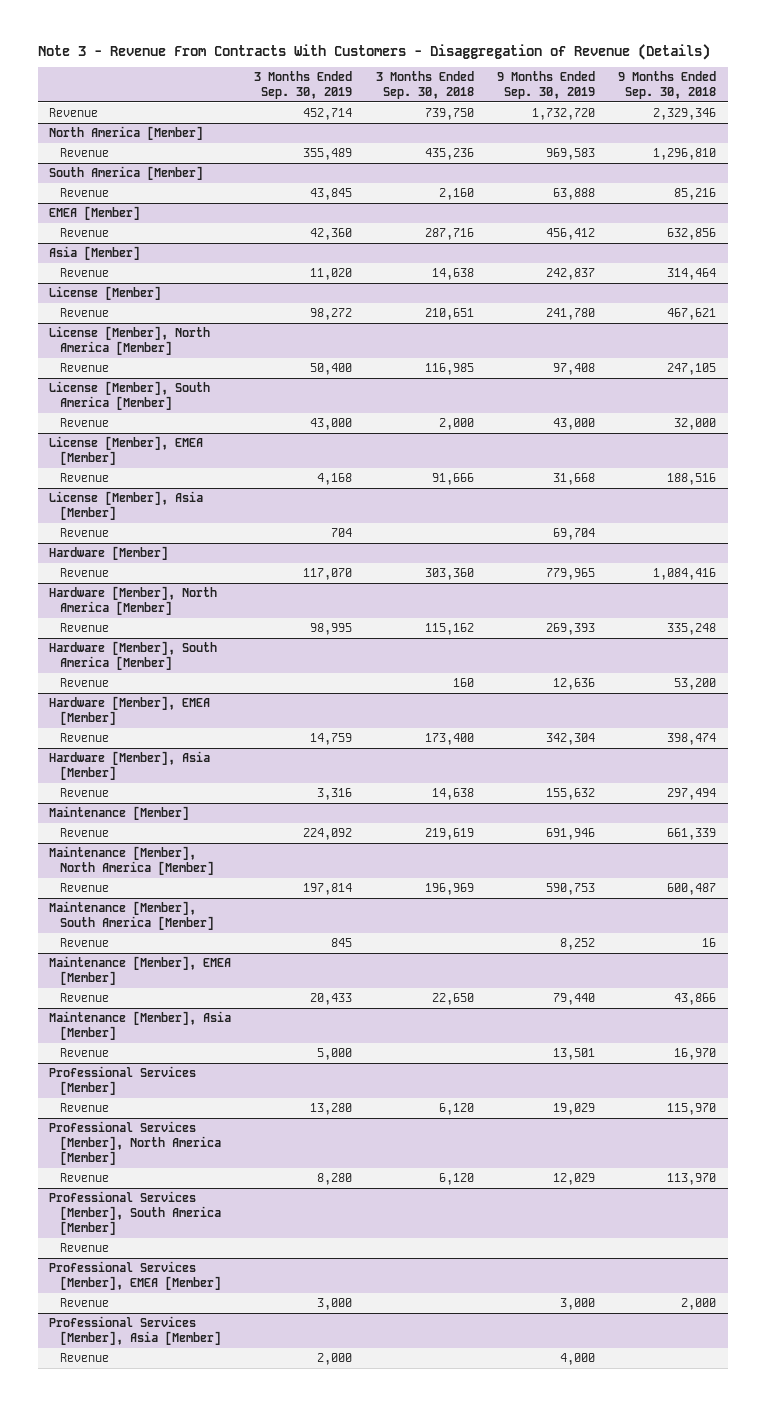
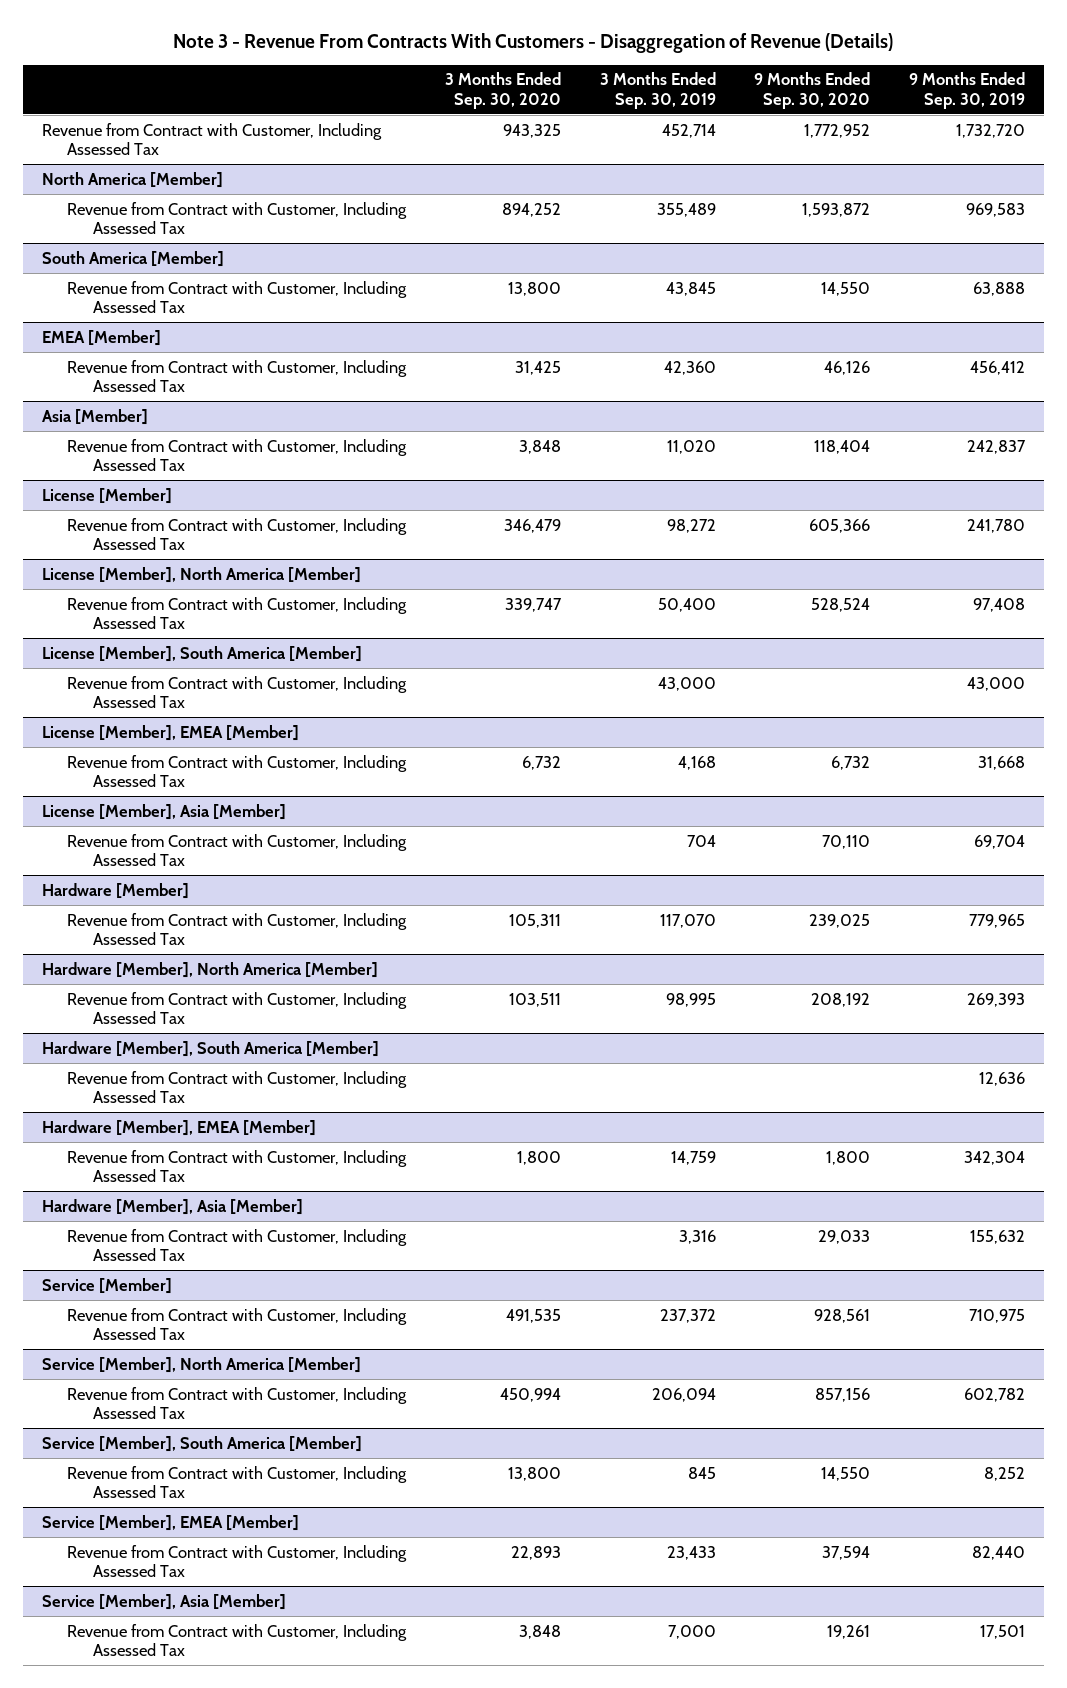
- | 3 Months Ended Sep. 30, 2019 | 3 Months Ended Sep. 30, 2018 | 9 Months Ended Sep. 30, 2019 | 9 Months Ended Sep. 30, 2018
+ | 3 Months Ended Sep. 30, 2020 | 3 Months Ended Sep. 30, 2019 | 9 Months Ended Sep. 30, 2020 | 9 Months Ended Sep. 30, 2019
- Revenue | 452,714 | 739,750 | 1,732,720 | 2,329,346
+ Revenue from Contract with Customer, Including Assessed Tax | 943,325 | 452,714 | 1,772,952 | 1,732,720
@ North America [Member]
- Revenue | 355,489 | 435,236 | 969,583 | 1,296,810
+ Revenue from Contract with Customer, Including Assessed Tax | 894,252 | 355,489 | 1,593,872 | 969,583
@ South America [Member]
- Revenue | 43,845 | 2,160 | 63,888 | 85,216
+ Revenue from Contract with Customer, Including Assessed Tax | 13,800 | 43,845 | 14,550 | 63,888
@ EMEA [Member]
- Revenue | 42,360 | 287,716 | 456,412 | 632,856
+ Revenue from Contract with Customer, Including Assessed Tax | 31,425 | 42,360 | 46,126 | 456,412
@ Asia [Member]
- Revenue | 11,020 | 14,638 | 242,837 | 314,464
+ Revenue from Contract with Customer, Including Assessed Tax | 3,848 | 11,020 | 118,404 | 242,837
@ License [Member]
- Revenue | 98,272 | 210,651 | 241,780 | 467,621
+ Revenue from Contract with Customer, Including Assessed Tax | 346,479 | 98,272 | 605,366 | 241,780
@ License [Member], North America [Member]
- Revenue | 50,400 | 116,985 | 97,408 | 247,105
+ Revenue from Contract with Customer, Including Assessed Tax | 339,747 | 50,400 | 528,524 | 97,408
@ License [Member], South America [Member]
- Revenue | 43,000 | 2,000 | 43,000 | 32,000
+ Revenue from Contract with Customer, Including Assessed Tax | | 43,000 | | 43,000
@ License [Member], EMEA [Member]
- Revenue | 4,168 | 91,666 | 31,668 | 188,516
+ Revenue from Contract with Customer, Including Assessed Tax | 6,732 | 4,168 | 6,732 | 31,668
@ License [Member], Asia [Member]
- Revenue | 704 | | 69,704 |
+ Revenue from Contract with Customer, Including Assessed Tax | | 704 | 70,110 | 69,704
@ Hardware [Member]
- Revenue | 117,070 | 303,360 | 779,965 | 1,084,416
+ Revenue from Contract with Customer, Including Assessed Tax | 105,311 | 117,070 | 239,025 | 779,965
@ Hardware [Member], North America [Member]
- Revenue | 98,995 | 115,162 | 269,393 | 335,248
+ Revenue from Contract with Customer, Including Assessed Tax | 103,511 | 98,995 | 208,192 | 269,393
@ Hardware [Member], South America [Member]
- Revenue | | 160 | 12,636 | 53,200
+ Revenue from Contract with Customer, Including Assessed Tax | | | | 12,636
@ Hardware [Member], EMEA [Member]
- Revenue | 14,759 | 173,400 | 342,304 | 398,474
+ Revenue from Contract with Customer, Including Assessed Tax | 1,800 | 14,759 | 1,800 | 342,304
@ Hardware [Member], Asia [Member]
- Revenue | 3,316 | 14,638 | 155,632 | 297,494
- Maintenance [Member]
- Revenue | 224,092 | 219,619 | 691,946 | 661,339
- Maintenance [Member], North America [Member]
- Revenue | 197,814 | 196,969 | 590,753 | 600,487
- Maintenance [Member], South America [Member]
- Revenue | 845 | | 8,252 | 16
- Maintenance [Member], EMEA [Member]
- Revenue | 20,433 | 22,650 | 79,440 | 43,866
- Maintenance [Member], Asia [Member]
- Revenue | 5,000 | | 13,501 | 16,970
- Professional Services [Member]
- Revenue | 13,280 | 6,120 | 19,029 | 115,970
- Professional Services [Member], North America [Member]
- Revenue | 8,280 | 6,120 | 12,029 | 113,970
- Professional Services [Member], South America [Member]
- Revenue
- Professional Services [Member], EMEA [Member]
- Revenue | 3,000 | | 3,000 | 2,000
- Professional Services [Member], Asia [Member]
- Revenue | 2,000 | | 4,000 |
@ Hardware [Member], Asia [Member]
+ Revenue from Contract with Customer, Including Assessed Tax | | 3,316 | 29,033 | 155,632
+ Service [Member]
+ Revenue from Contract with Customer, Including Assessed Tax | 491,535 | 237,372 | 928,561 | 710,975
+ Service [Member], North America [Member]
+ Revenue from Contract with Customer, Including Assessed Tax | 450,994 | 206,094 | 857,156 | 602,782
+ Service [Member], South America [Member]
+ Revenue from Contract with Customer, Including Assessed Tax | 13,800 | 845 | 14,550 | 8,252
+ Service [Member], EMEA [Member]
+ Revenue from Contract with Customer, Including Assessed Tax | 22,893 | 23,433 | 37,594 | 82,440
+ Service [Member], Asia [Member]
+ Revenue from Contract with Customer, Including Assessed Tax | 3,848 | 7,000 | 19,261 | 17,501

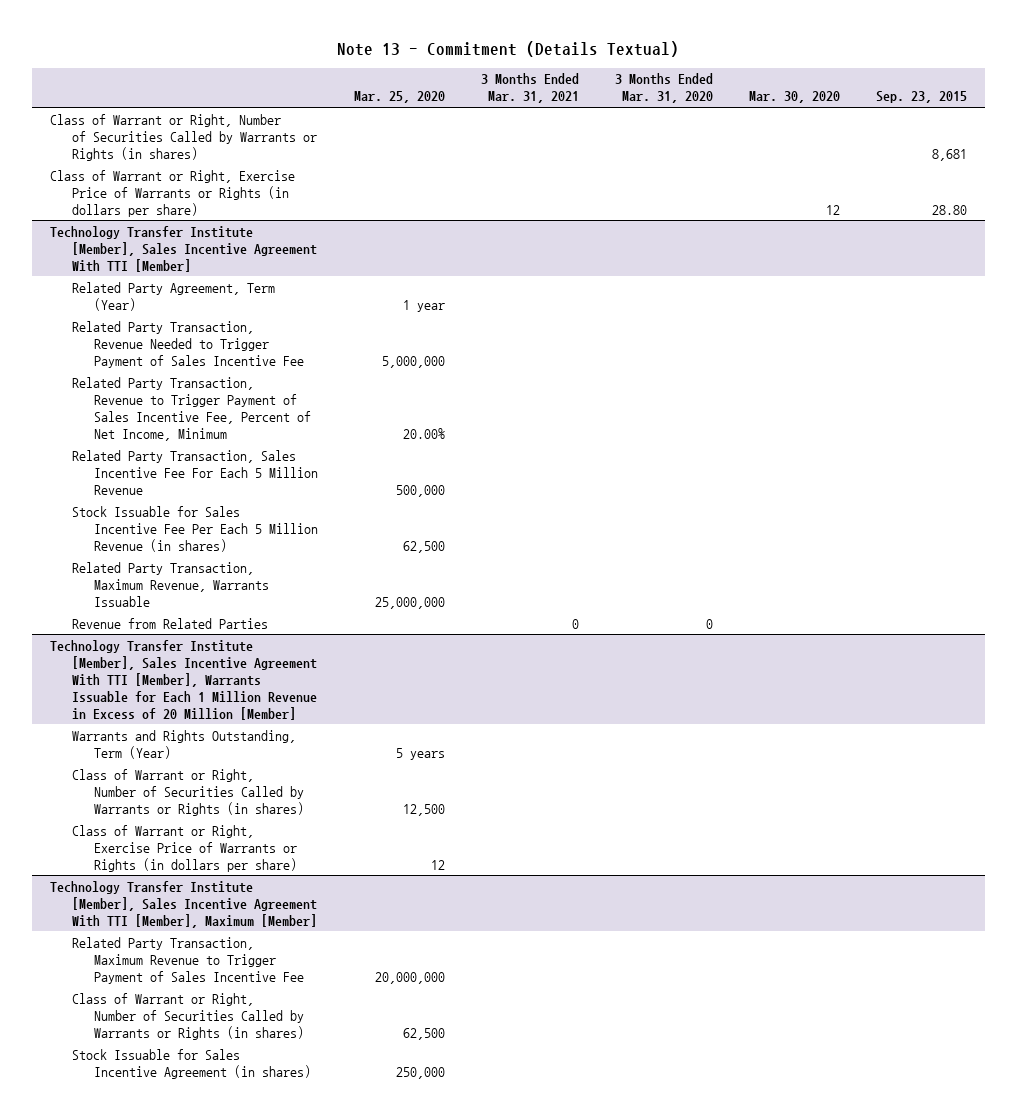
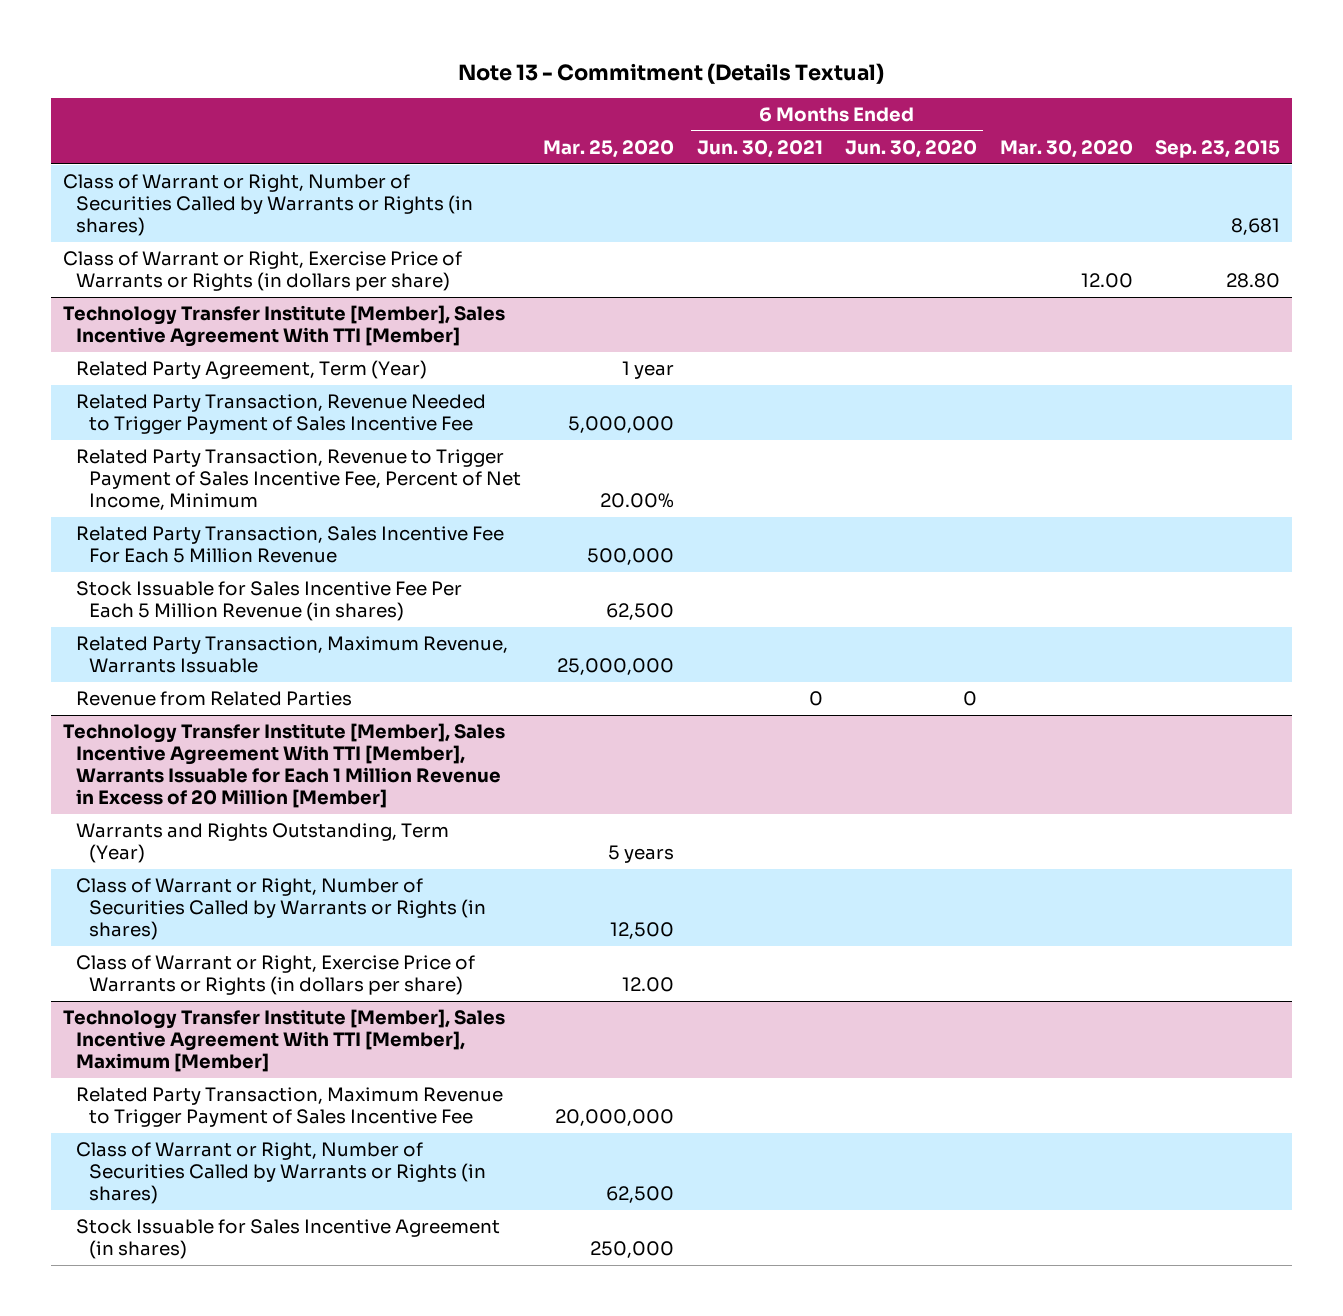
- | Mar. 25, 2020 | 3 Months Ended Mar. 31, 2021 | 3 Months Ended Mar. 31, 2020 | Mar. 30, 2020 | Sep. 23, 2015
+ | Mar. 25, 2020 | 6 Months Ended Jun. 30, 2021 | 6 Months Ended Jun. 30, 2020 | Mar. 30, 2020 | Sep. 23, 2015
- Class of Warrant or Right, Exercise Price of Warrants or Rights (in dollars per share) | | | | 12 | 28.80
+ Class of Warrant or Right, Exercise Price of Warrants or Rights (in dollars per share) | | | | 12.00 | 28.80
@ Technology Transfer Institute [Member], Sales Incentive Agreement With TTI [Member], Warrants Issuable for Each 1 Million Revenue in Excess of 20 Million [Member]
- Class of Warrant or Right, Exercise Price of Warrants or Rights (in dollars per share) | 12 | | | |
+ Class of Warrant or Right, Exercise Price of Warrants or Rights (in dollars per share) | 12.00 | | | |

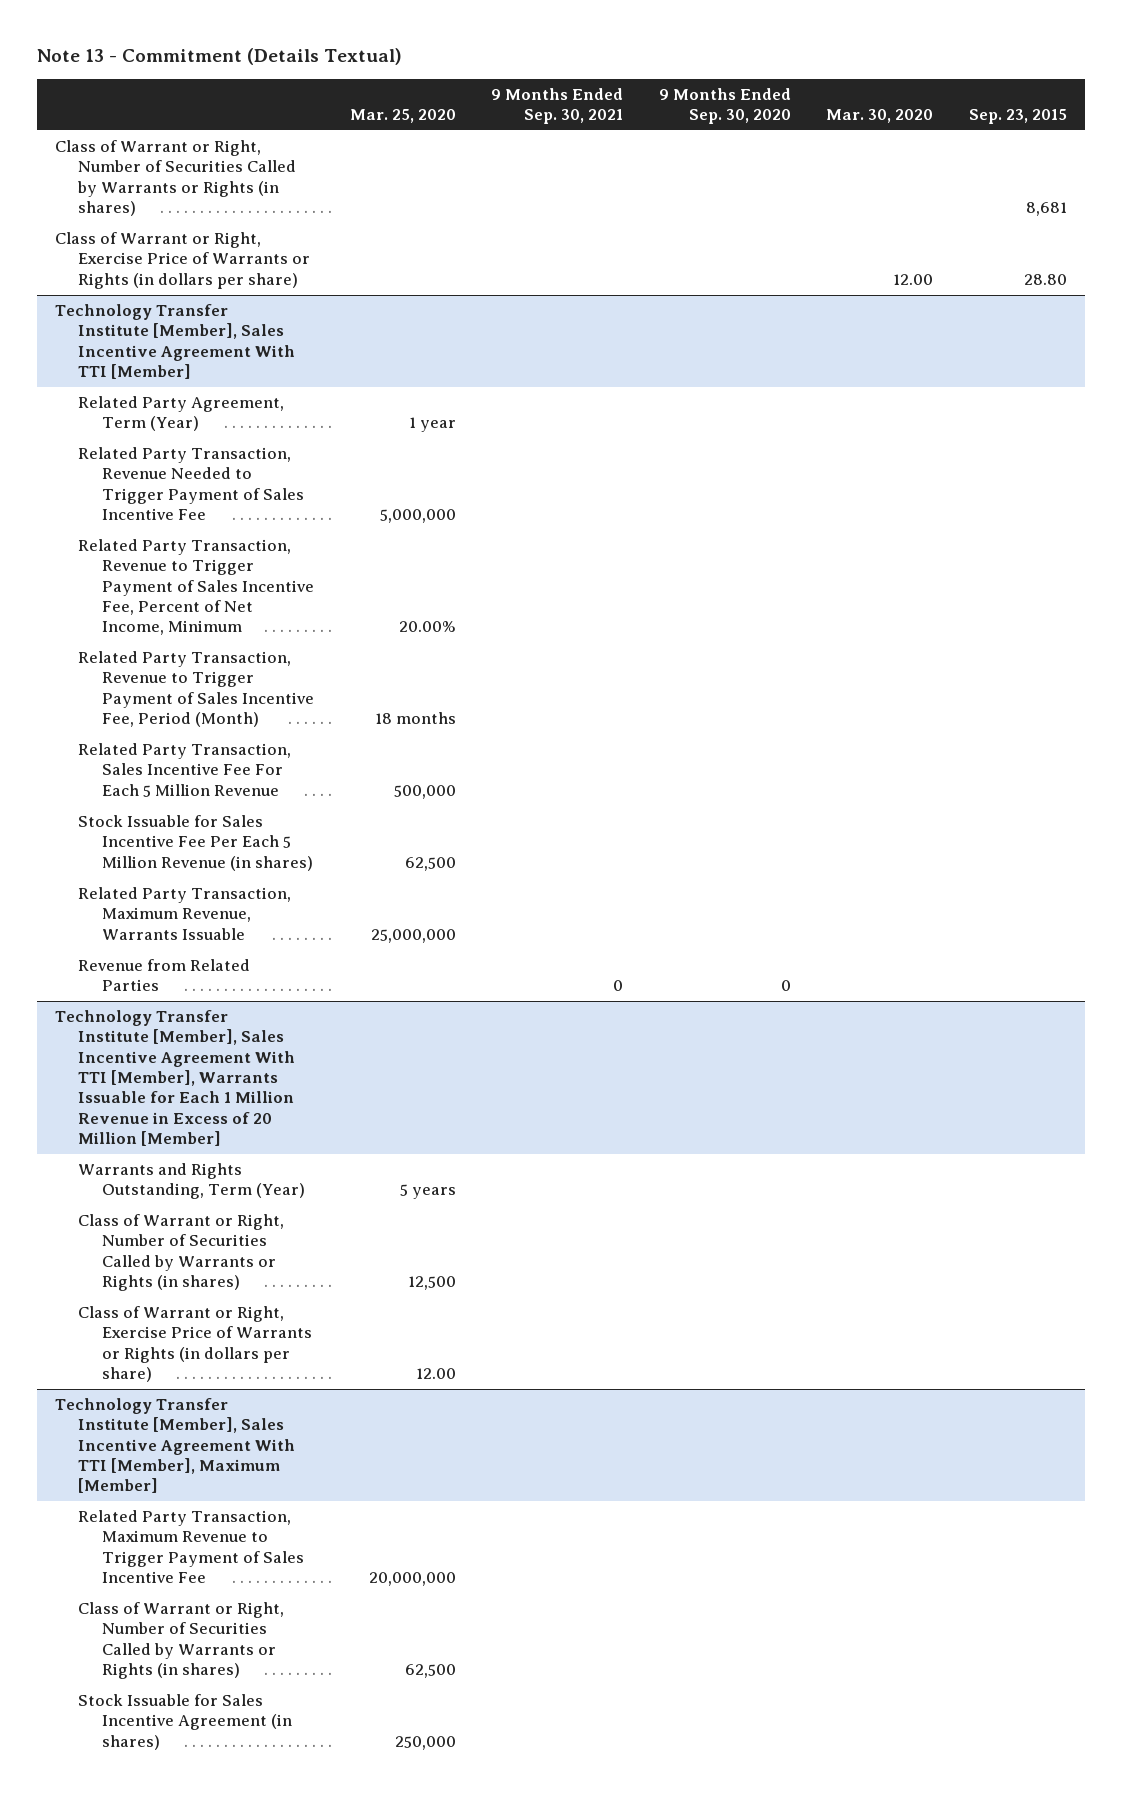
- | Mar. 25, 2020 | 6 Months Ended Jun. 30, 2021 | 6 Months Ended Jun. 30, 2020 | Mar. 30, 2020 | Sep. 23, 2015
+ | Mar. 25, 2020 | 9 Months Ended Sep. 30, 2021 | 9 Months Ended Sep. 30, 2020 | Mar. 30, 2020 | Sep. 23, 2015
@ Technology Transfer Institute [Member], Sales Incentive Agreement With TTI [Member]
+ Related Party Transaction, Revenue to Trigger Payment of Sales Incentive Fee, Period (Month) | 18 months | | | |

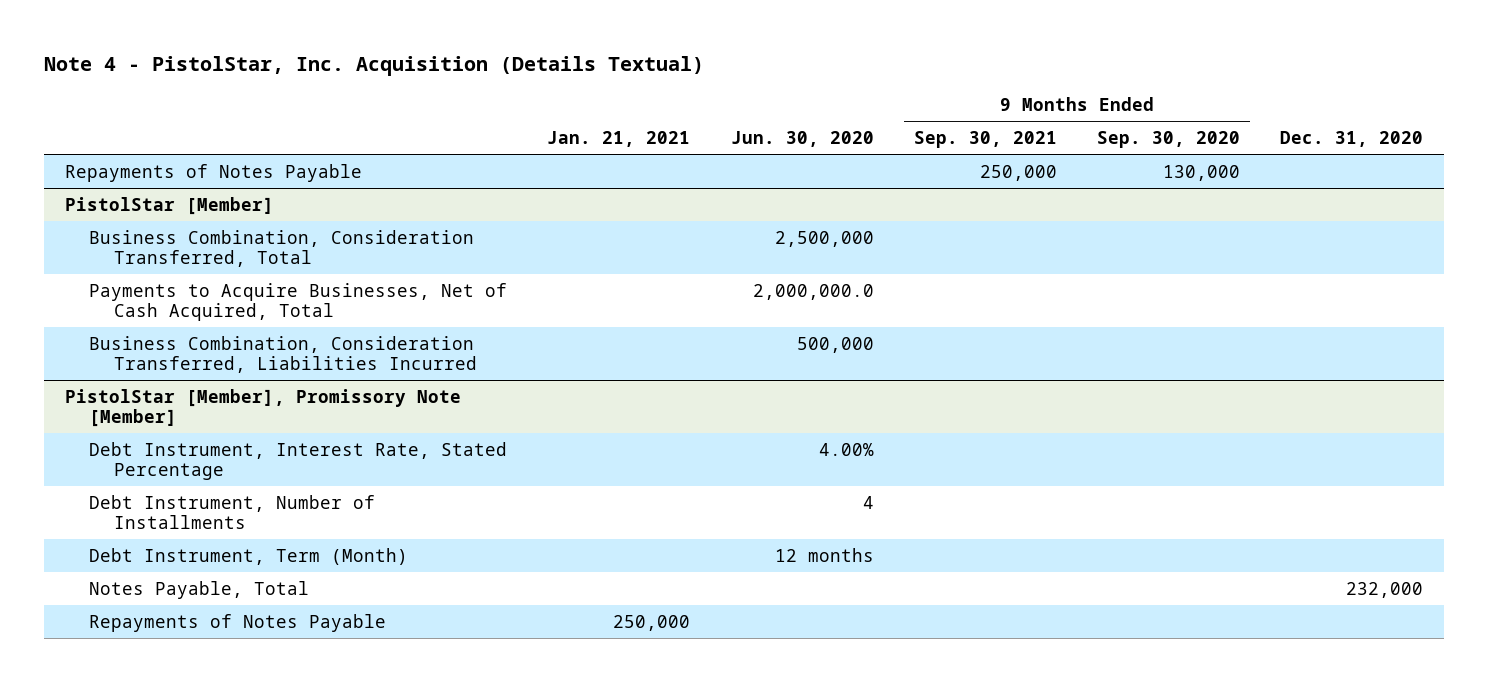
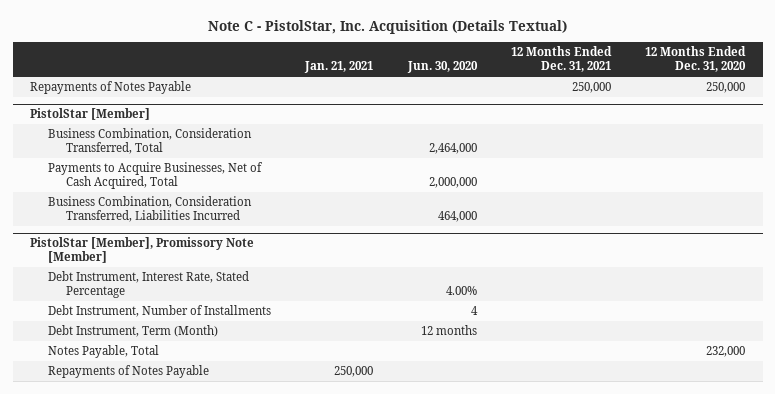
- Note 4 - PistolStar, Inc. Acquisition (Details Textual)
+ Note C - PistolStar, Inc. Acquisition (Details Textual)
- | Jan. 21, 2021 | Jun. 30, 2020 | 9 Months Ended Sep. 30, 2021 | 9 Months Ended Sep. 30, 2020 | Dec. 31, 2020
+ | Jan. 21, 2021 | Jun. 30, 2020 | 12 Months Ended Dec. 31, 2021 | 12 Months Ended Dec. 31, 2020
@ PistolStar [Member]
- Business Combination, Consideration Transferred, Total | | 2,500,000 | | |
- Payments to Acquire Businesses, Net of Cash Acquired, Total | | 2,000,000.0 | | |
- Business Combination, Consideration Transferred, Liabilities Incurred | | 500,000 | | |
+ Business Combination, Consideration Transferred, Total | | 2,464,000 | |
+ Payments to Acquire Businesses, Net of Cash Acquired, Total | | 2,000,000 | |
+ Business Combination, Consideration Transferred, Liabilities Incurred | | 464,000 | |

